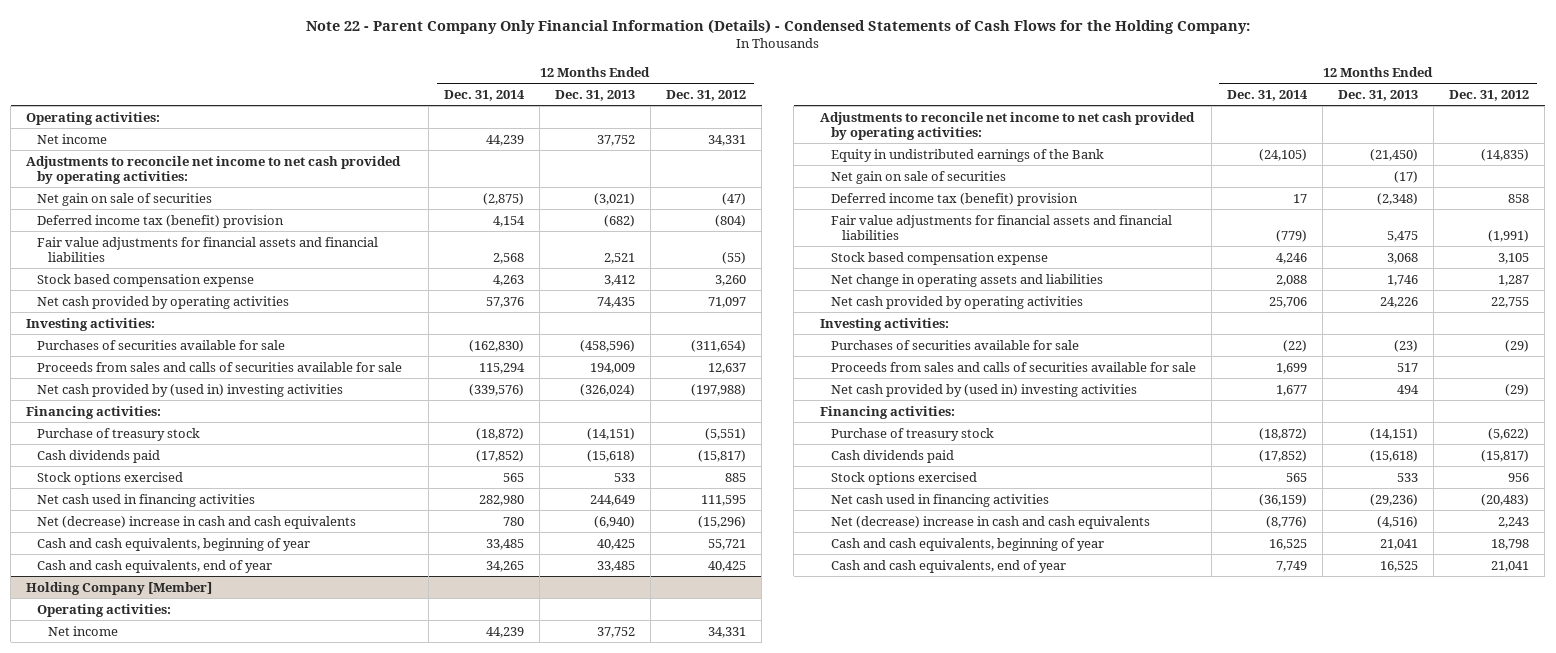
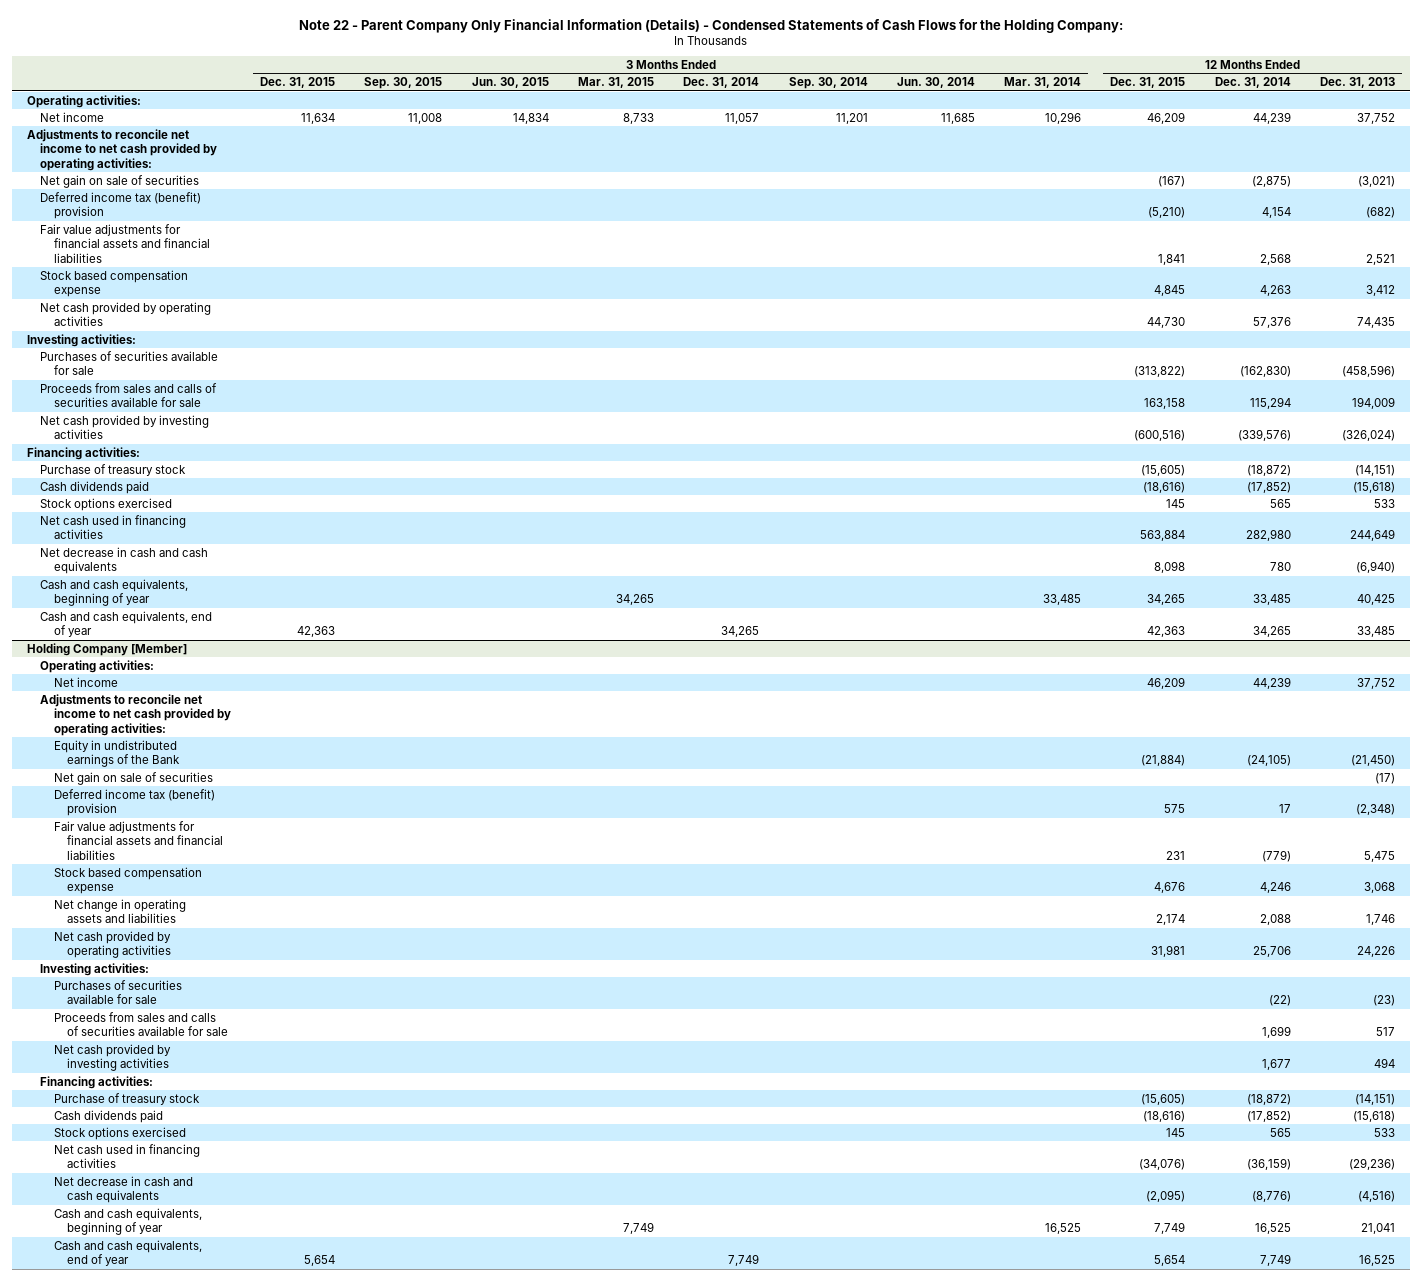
- | 12 Months Ended Dec. 31, 2014 | 12 Months Ended Dec. 31, 2013 | 12 Months Ended Dec. 31, 2012
+ | 3 Months Ended Dec. 31, 2015 | 3 Months Ended Sep. 30, 2015 | 3 Months Ended Jun. 30, 2015 | 3 Months Ended Mar. 31, 2015 | 3 Months Ended Dec. 31, 2014 | 3 Months Ended Sep. 30, 2014 | 3 Months Ended Jun. 30, 2014 | 3 Months Ended Mar. 31, 2014 | 12 Months Ended Dec. 31, 2015 | 12 Months Ended Dec. 31, 2014 | 12 Months Ended Dec. 31, 2013
- Net cash provided by (used in) investing activities | (339,576) | (326,024) | (197,988)
+ Net cash provided by investing activities | | | | | | | | | (600,516) | (339,576) | (326,024)
- Net (decrease) increase in cash and cash equivalents | 780 | (6,940) | (15,296)
+ Net decrease in cash and cash equivalents | | | | | | | | | 8,098 | 780 | (6,940)
@ Holding Company [Member]
- Net cash provided by (used in) investing activities | 1,677 | 494 | (29)
+ Net cash provided by investing activities | | | | | | | | | | 1,677 | 494
- Net (decrease) increase in cash and cash equivalents | (8,776) | (4,516) | 2,243
+ Net decrease in cash and cash equivalents | | | | | | | | | (2,095) | (8,776) | (4,516)

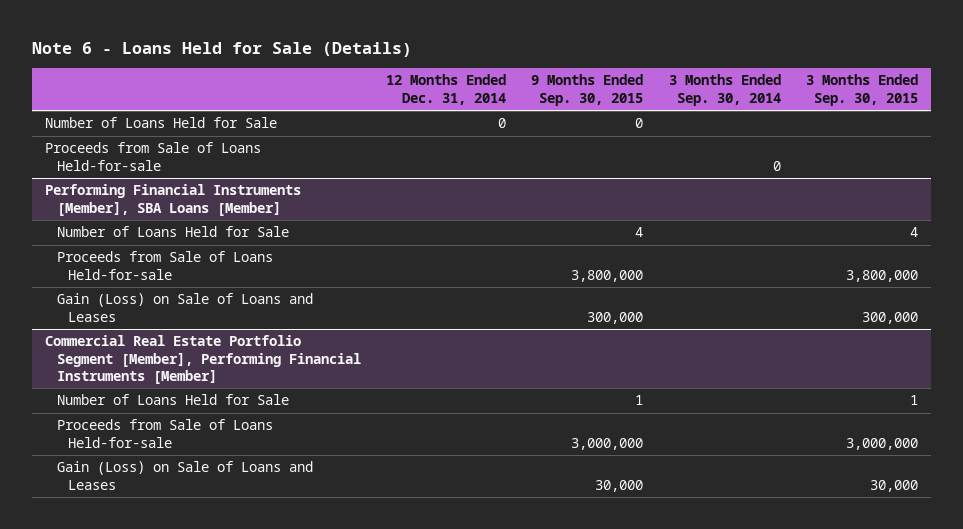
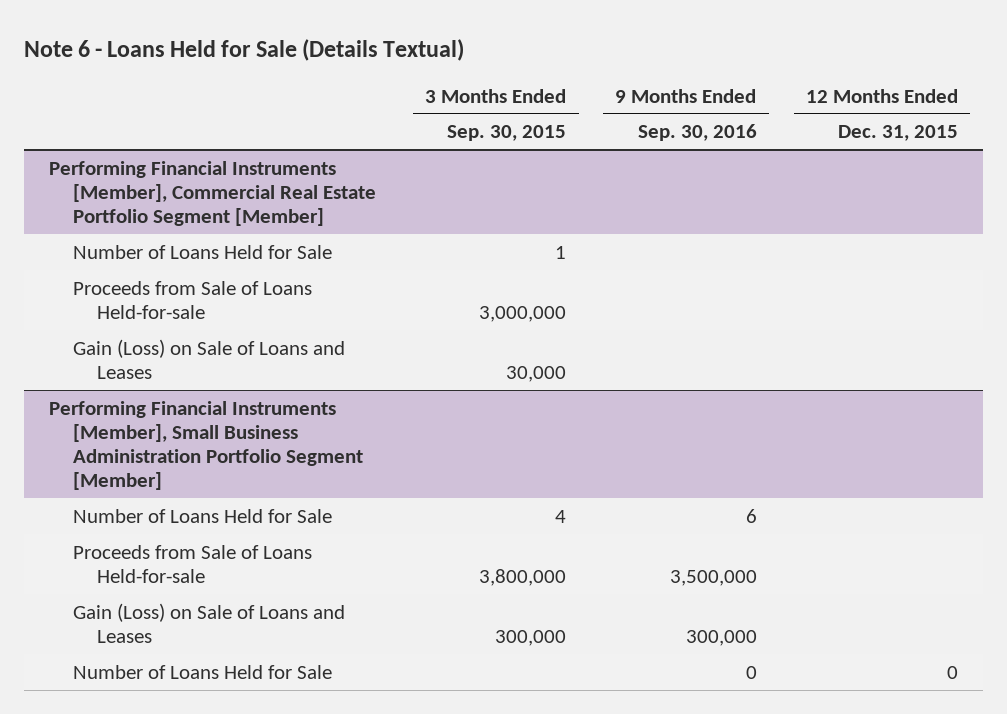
- Note 6 - Loans Held for Sale (Details)
+ Note 6 - Loans Held for Sale (Details Textual)
- | 12 Months Ended Dec. 31, 2014 | 9 Months Ended Sep. 30, 2015 | 3 Months Ended Sep. 30, 2014 | 3 Months Ended Sep. 30, 2015
+ | 3 Months Ended Sep. 30, 2015 | 9 Months Ended Sep. 30, 2016 | 12 Months Ended Dec. 31, 2015
- Number of Loans Held for Sale | 0 | 0 | |
- Proceeds from Sale of Loans Held-for-sale | | | 0 |
- Performing Financial Instruments [Member], SBA Loans [Member]
- Number of Loans Held for Sale | | 4 | | 4
- Proceeds from Sale of Loans Held-for-sale | | 3,800,000 | | 3,800,000
- Gain (Loss) on Sale of Loans and Leases | | 300,000 | | 300,000
- Commercial Real Estate Portfolio Segment [Member], Performing Financial Instruments [Member]
+ Performing Financial Instruments [Member], Commercial Real Estate Portfolio Segment [Member]
+ Performing Financial Instruments [Member], Small Business Administration Portfolio Segment [Member]
+ Number of Loans Held for Sale | 4 | 6 |
+ Proceeds from Sale of Loans Held-for-sale | 3,800,000 | 3,500,000 |
+ Gain (Loss) on Sale of Loans and Leases | 300,000 | 300,000 |
+ Number of Loans Held for Sale | | 0 | 0

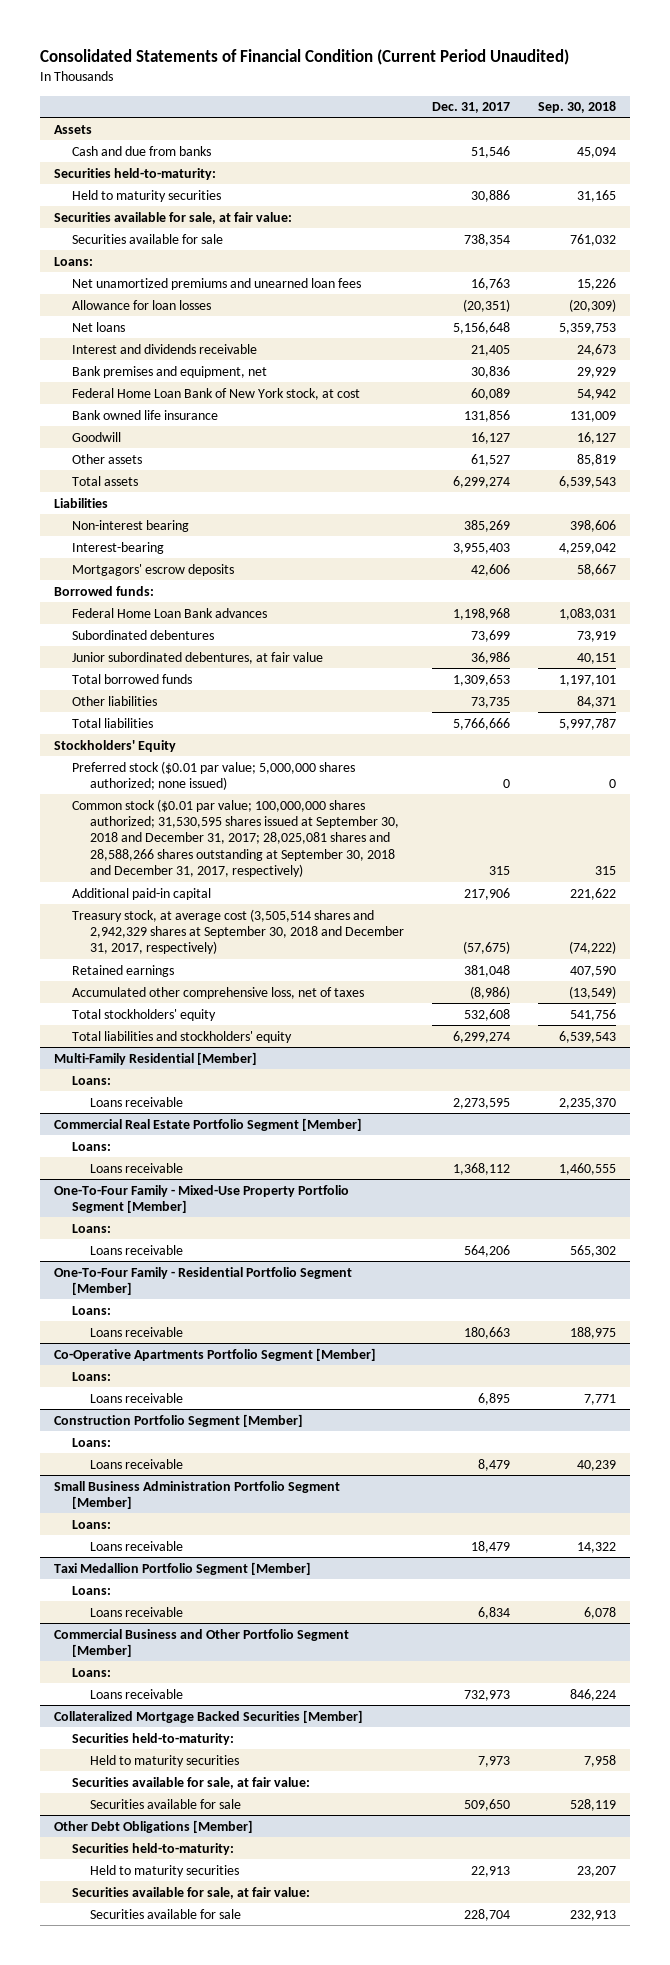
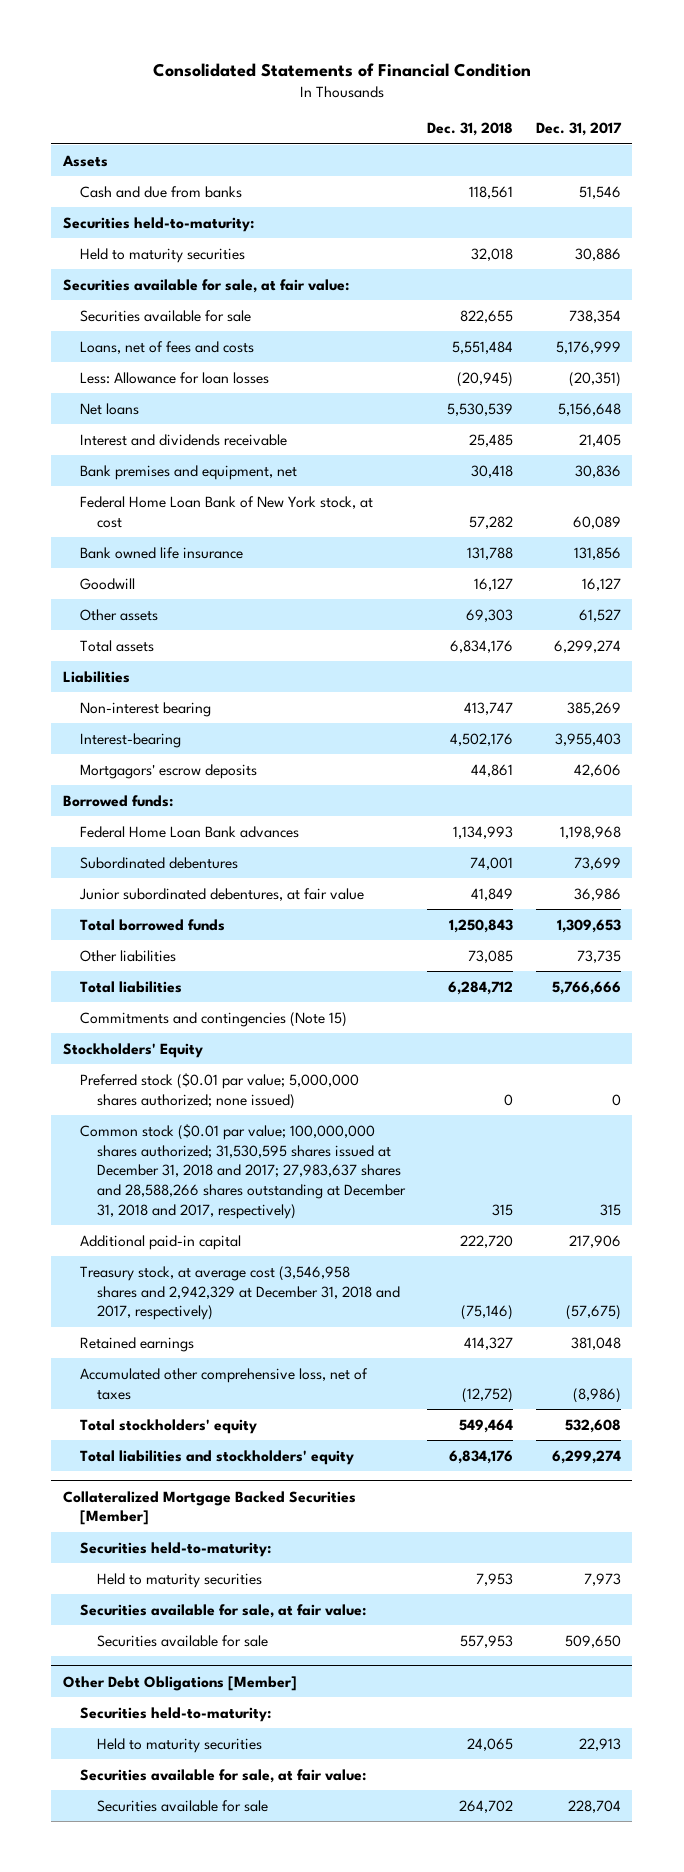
- Consolidated Statements of Financial Condition (Current Period Unaudited)
+ Consolidated Statements of Financial Condition
- | Dec. 31, 2017 | Sep. 30, 2018
+ | Dec. 31, 2018 | Dec. 31, 2017
- Loans:
- Net unamortized premiums and unearned loan fees | 16,763 | 15,226
- Allowance for loan losses | (20,351) | (20,309)
+ Loans, net of fees and costs | 5,551,484 | 5,176,999
+ Less: Allowance for loan losses | (20,945) | (20,351)
+ Commitments and contingencies (Note 15)
- Common stock ($0.01 par value; 100,000,000 shares authorized; 31,530,595 shares issued at September 30, 2018 and December 31, 2017; 28,025,081 shares and 28,588,266 shares outstanding at September 30, 2018 and December 31, 2017, respectively) | 315 | 315
+ Common stock ($0.01 par value; 100,000,000 shares authorized; 31,530,595 shares issued at December 31, 2018 and 2017; 27,983,637 shares and 28,588,266 shares outstanding at December 31, 2018 and 2017, respectively) | 315 | 315
- Treasury stock, at average cost (3,505,514 shares and 2,942,329 shares at September 30, 2018 and December 31, 2017, respectively) | (57,675) | (74,222)
+ Treasury stock, at average cost (3,546,958 shares and 2,942,329 at December 31, 2018 and 2017, respectively) | (75,146) | (57,675)
- Multi-Family Residential [Member]
- Loans:
- Loans receivable | 2,273,595 | 2,235,370
- Commercial Real Estate Portfolio Segment [Member]
- Loans:
- Loans receivable | 1,368,112 | 1,460,555
- One-To-Four Family - Mixed-Use Property Portfolio Segment [Member]
- Loans:
- Loans receivable | 564,206 | 565,302
- One-To-Four Family - Residential Portfolio Segment [Member]
- Loans:
- Loans receivable | 180,663 | 188,975
- Co-Operative Apartments Portfolio Segment [Member]
- Loans:
- Loans receivable | 6,895 | 7,771
- Construction Portfolio Segment [Member]
- Loans:
- Loans receivable | 8,479 | 40,239
- Small Business Administration Portfolio Segment [Member]
- Loans:
- Loans receivable | 18,479 | 14,322
- Taxi Medallion Portfolio Segment [Member]
- Loans:
- Loans receivable | 6,834 | 6,078
- Commercial Business and Other Portfolio Segment [Member]
- Loans:
- Loans receivable | 732,973 | 846,224

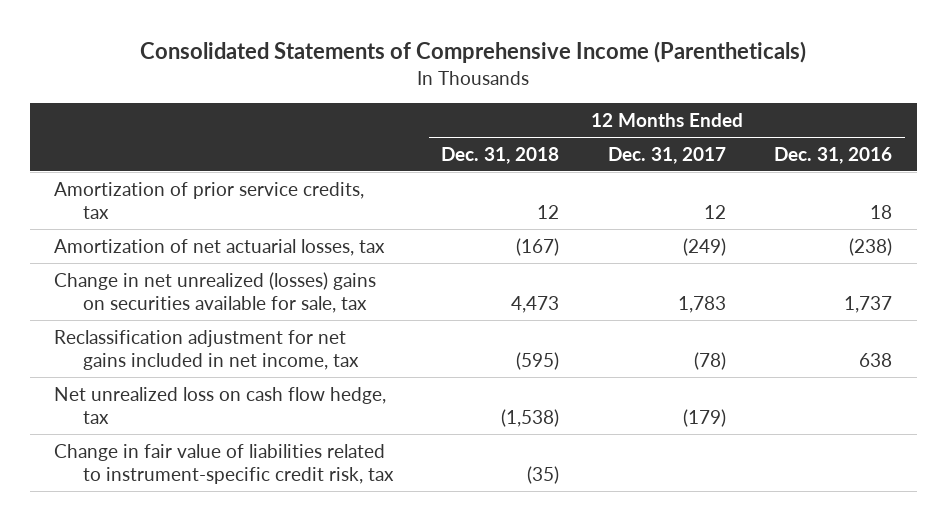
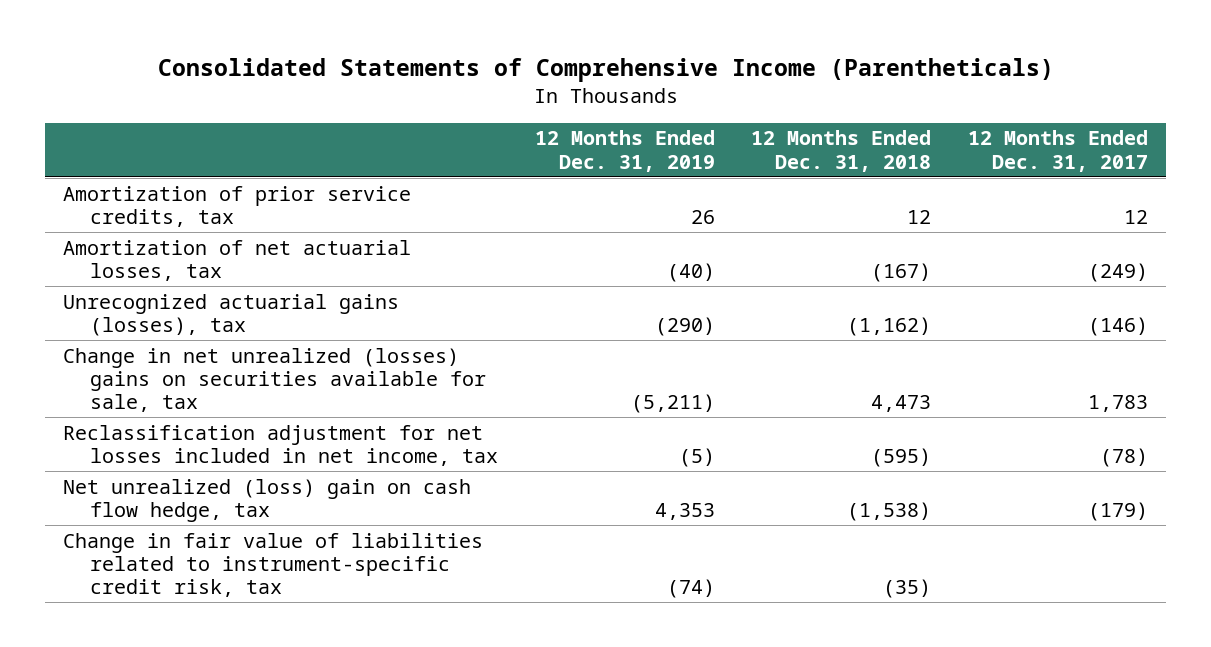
- | 12 Months Ended Dec. 31, 2018 | 12 Months Ended Dec. 31, 2017 | 12 Months Ended Dec. 31, 2016
+ | 12 Months Ended Dec. 31, 2019 | 12 Months Ended Dec. 31, 2018 | 12 Months Ended Dec. 31, 2017
+ Unrecognized actuarial gains (losses), tax | (290) | (1,162) | (146)
- Reclassification adjustment for net gains included in net income, tax | (595) | (78) | 638
- Net unrealized loss on cash flow hedge, tax | (1,538) | (179) |
+ Reclassification adjustment for net losses included in net income, tax | (5) | (595) | (78)
+ Net unrealized (loss) gain on cash flow hedge, tax | 4,353 | (1,538) | (179)

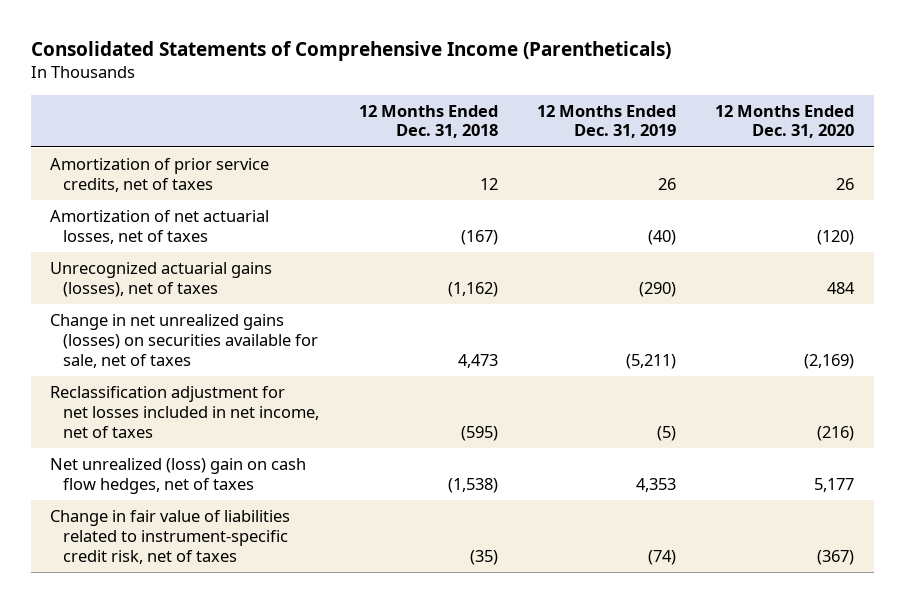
- | 12 Months Ended Dec. 31, 2019 | 12 Months Ended Dec. 31, 2018 | 12 Months Ended Dec. 31, 2017
+ | 12 Months Ended Dec. 31, 2018 | 12 Months Ended Dec. 31, 2019 | 12 Months Ended Dec. 31, 2020
- Amortization of prior service credits, tax | 26 | 12 | 12
- Amortization of net actuarial losses, tax | (40) | (167) | (249)
- Unrecognized actuarial gains (losses), tax | (290) | (1,162) | (146)
- Change in net unrealized (losses) gains on securities available for sale, tax | (5,211) | 4,473 | 1,783
- Reclassification adjustment for net losses included in net income, tax | (5) | (595) | (78)
- Net unrealized (loss) gain on cash flow hedge, tax | 4,353 | (1,538) | (179)
- Change in fair value of liabilities related to instrument-specific credit risk, tax | (74) | (35) |
+ Amortization of prior service credits, net of taxes | 12 | 26 | 26
+ Amortization of net actuarial losses, net of taxes | (167) | (40) | (120)
+ Unrecognized actuarial gains (losses), net of taxes | (1,162) | (290) | 484
+ Change in net unrealized gains (losses) on securities available for sale, net of taxes | 4,473 | (5,211) | (2,169)
+ Reclassification adjustment for net losses included in net income, net of taxes | (595) | (5) | (216)
+ Net unrealized (loss) gain on cash flow hedges, net of taxes | (1,538) | 4,353 | 5,177
+ Change in fair value of liabilities related to instrument-specific credit risk, net of taxes | (35) | (74) | (367)

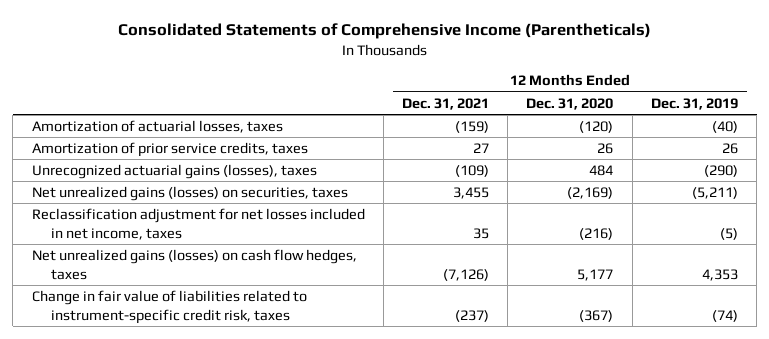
- | 12 Months Ended Dec. 31, 2018 | 12 Months Ended Dec. 31, 2019 | 12 Months Ended Dec. 31, 2020
+ | 12 Months Ended Dec. 31, 2021 | 12 Months Ended Dec. 31, 2020 | 12 Months Ended Dec. 31, 2019
- Amortization of prior service credits, net of taxes | 12 | 26 | 26
- Amortization of net actuarial losses, net of taxes | (167) | (40) | (120)
- Unrecognized actuarial gains (losses), net of taxes | (1,162) | (290) | 484
- Change in net unrealized gains (losses) on securities available for sale, net of taxes | 4,473 | (5,211) | (2,169)
- Reclassification adjustment for net losses included in net income, net of taxes | (595) | (5) | (216)
- Net unrealized (loss) gain on cash flow hedges, net of taxes | (1,538) | 4,353 | 5,177
- Change in fair value of liabilities related to instrument-specific credit risk, net of taxes | (35) | (74) | (367)
+ Amortization of actuarial losses, taxes | (159) | (120) | (40)
+ Amortization of prior service credits, taxes | 27 | 26 | 26
+ Unrecognized actuarial gains (losses), taxes | (109) | 484 | (290)
+ Net unrealized gains (losses) on securities, taxes | 3,455 | (2,169) | (5,211)
+ Reclassification adjustment for net losses included in net income, taxes | 35 | (216) | (5)
+ Net unrealized gains (losses) on cash flow hedges, taxes | (7,126) | 5,177 | 4,353
+ Change in fair value of liabilities related to instrument-specific credit risk, taxes | (237) | (367) | (74)

